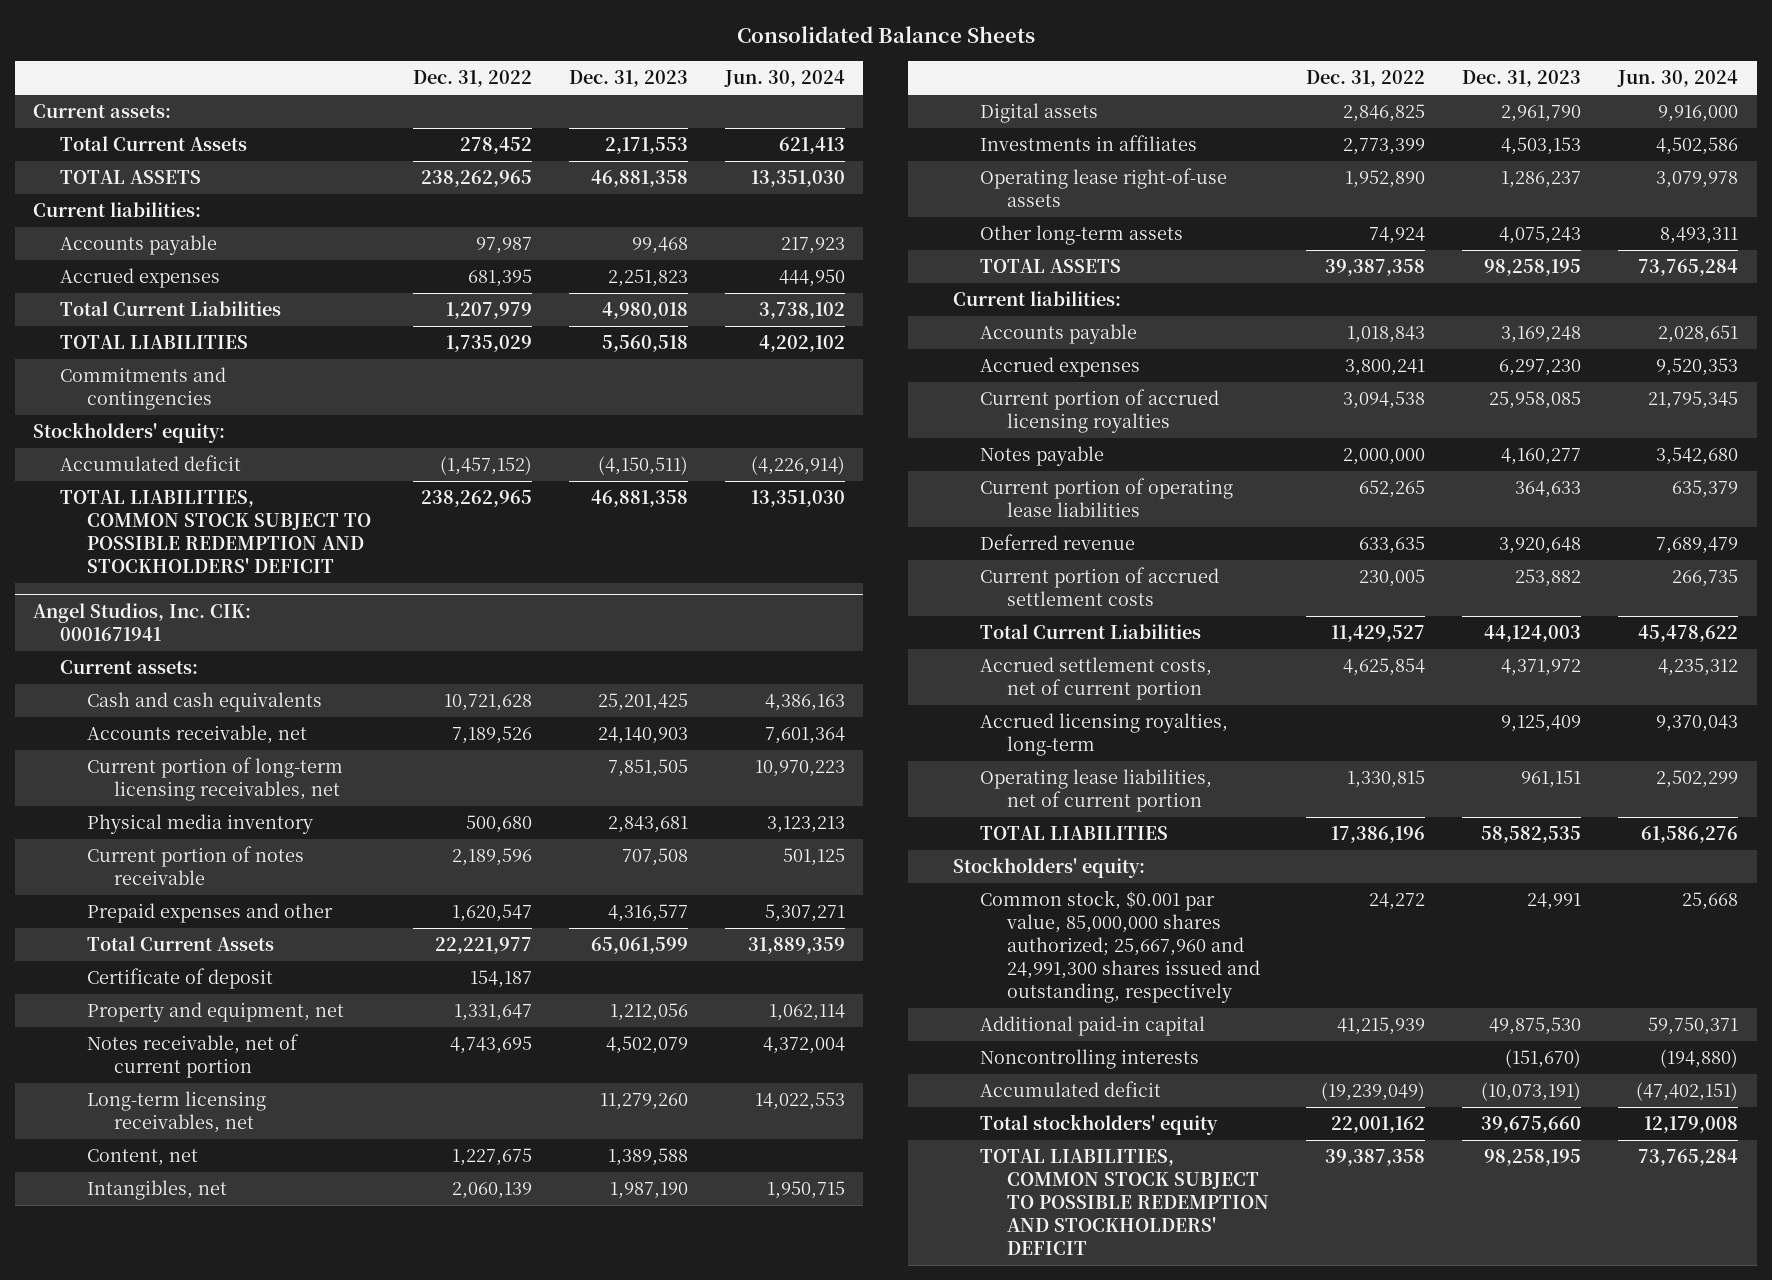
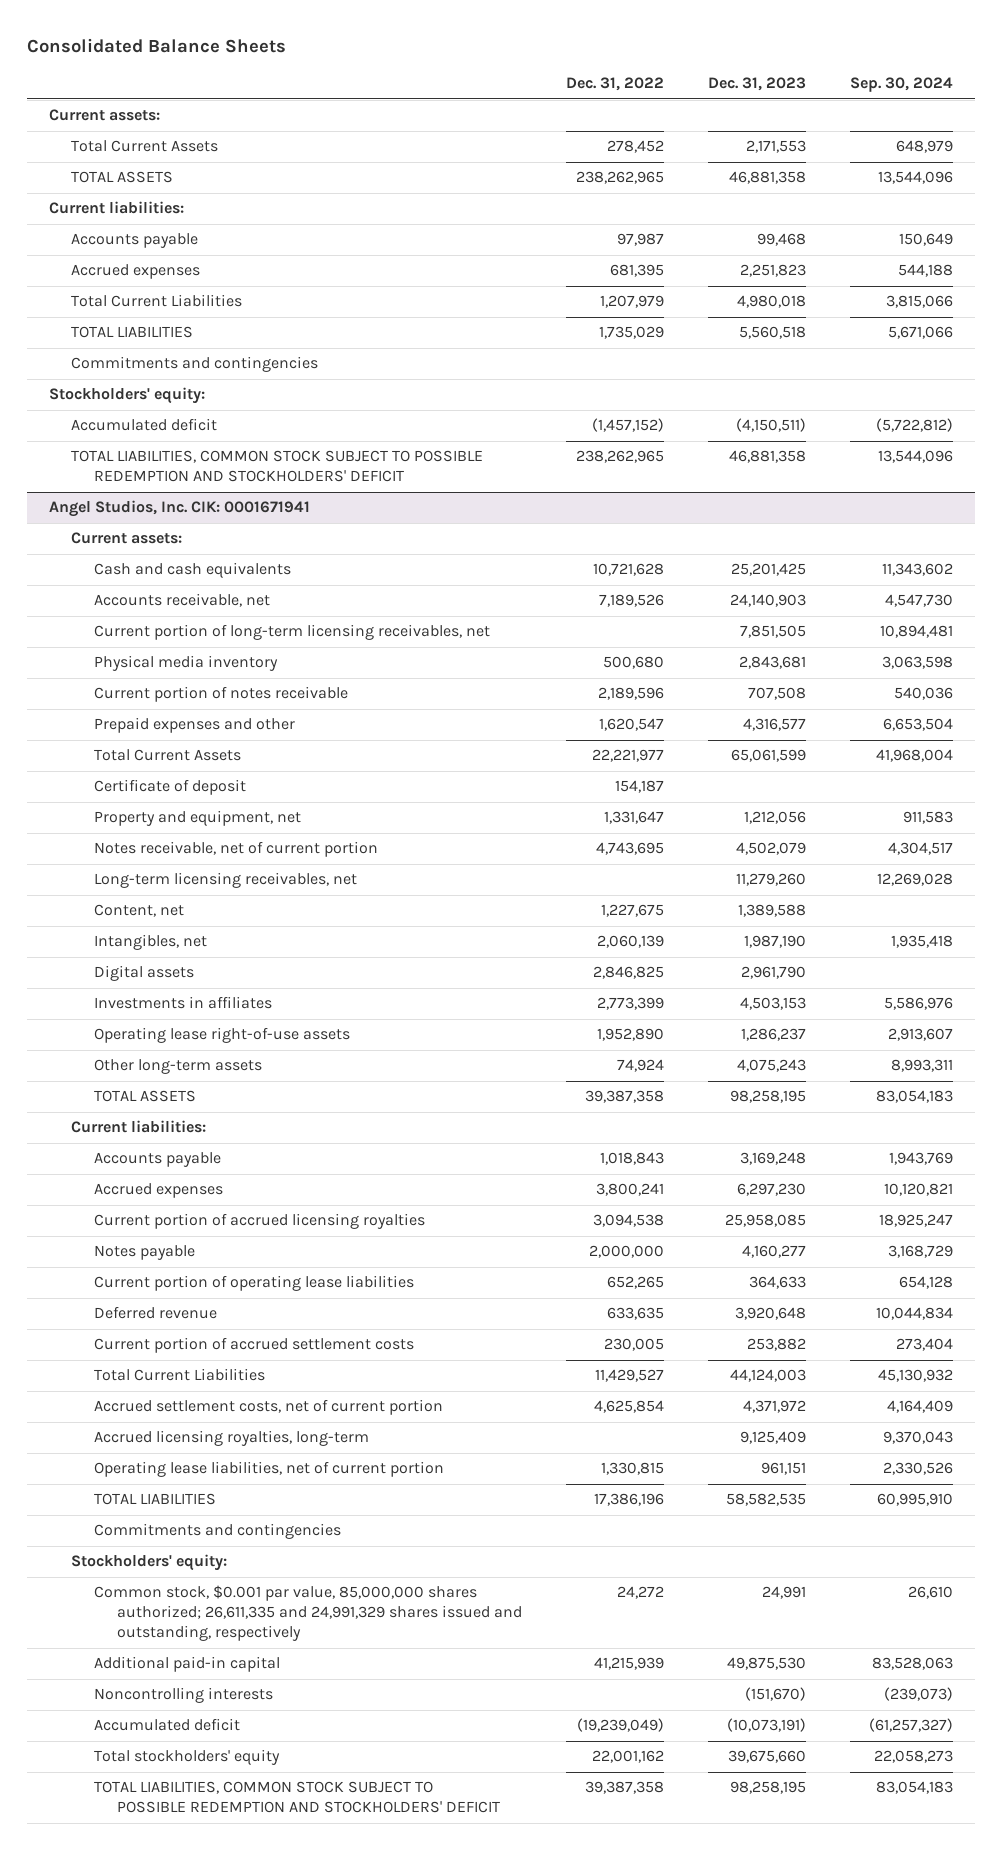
- | Dec. 31, 2022 | Dec. 31, 2023 | Jun. 30, 2024
+ | Dec. 31, 2022 | Dec. 31, 2023 | Sep. 30, 2024
@ Angel Studios, Inc. CIK: 0001671941
+ Commitments and contingencies
- Common stock, $0.001 par value, 85,000,000 shares authorized; 25,667,960 and 24,991,300 shares issued and outstanding, respectively | 24,272 | 24,991 | 25,668
+ Common stock, $0.001 par value, 85,000,000 shares authorized; 26,611,335 and 24,991,329 shares issued and outstanding, respectively | 24,272 | 24,991 | 26,610

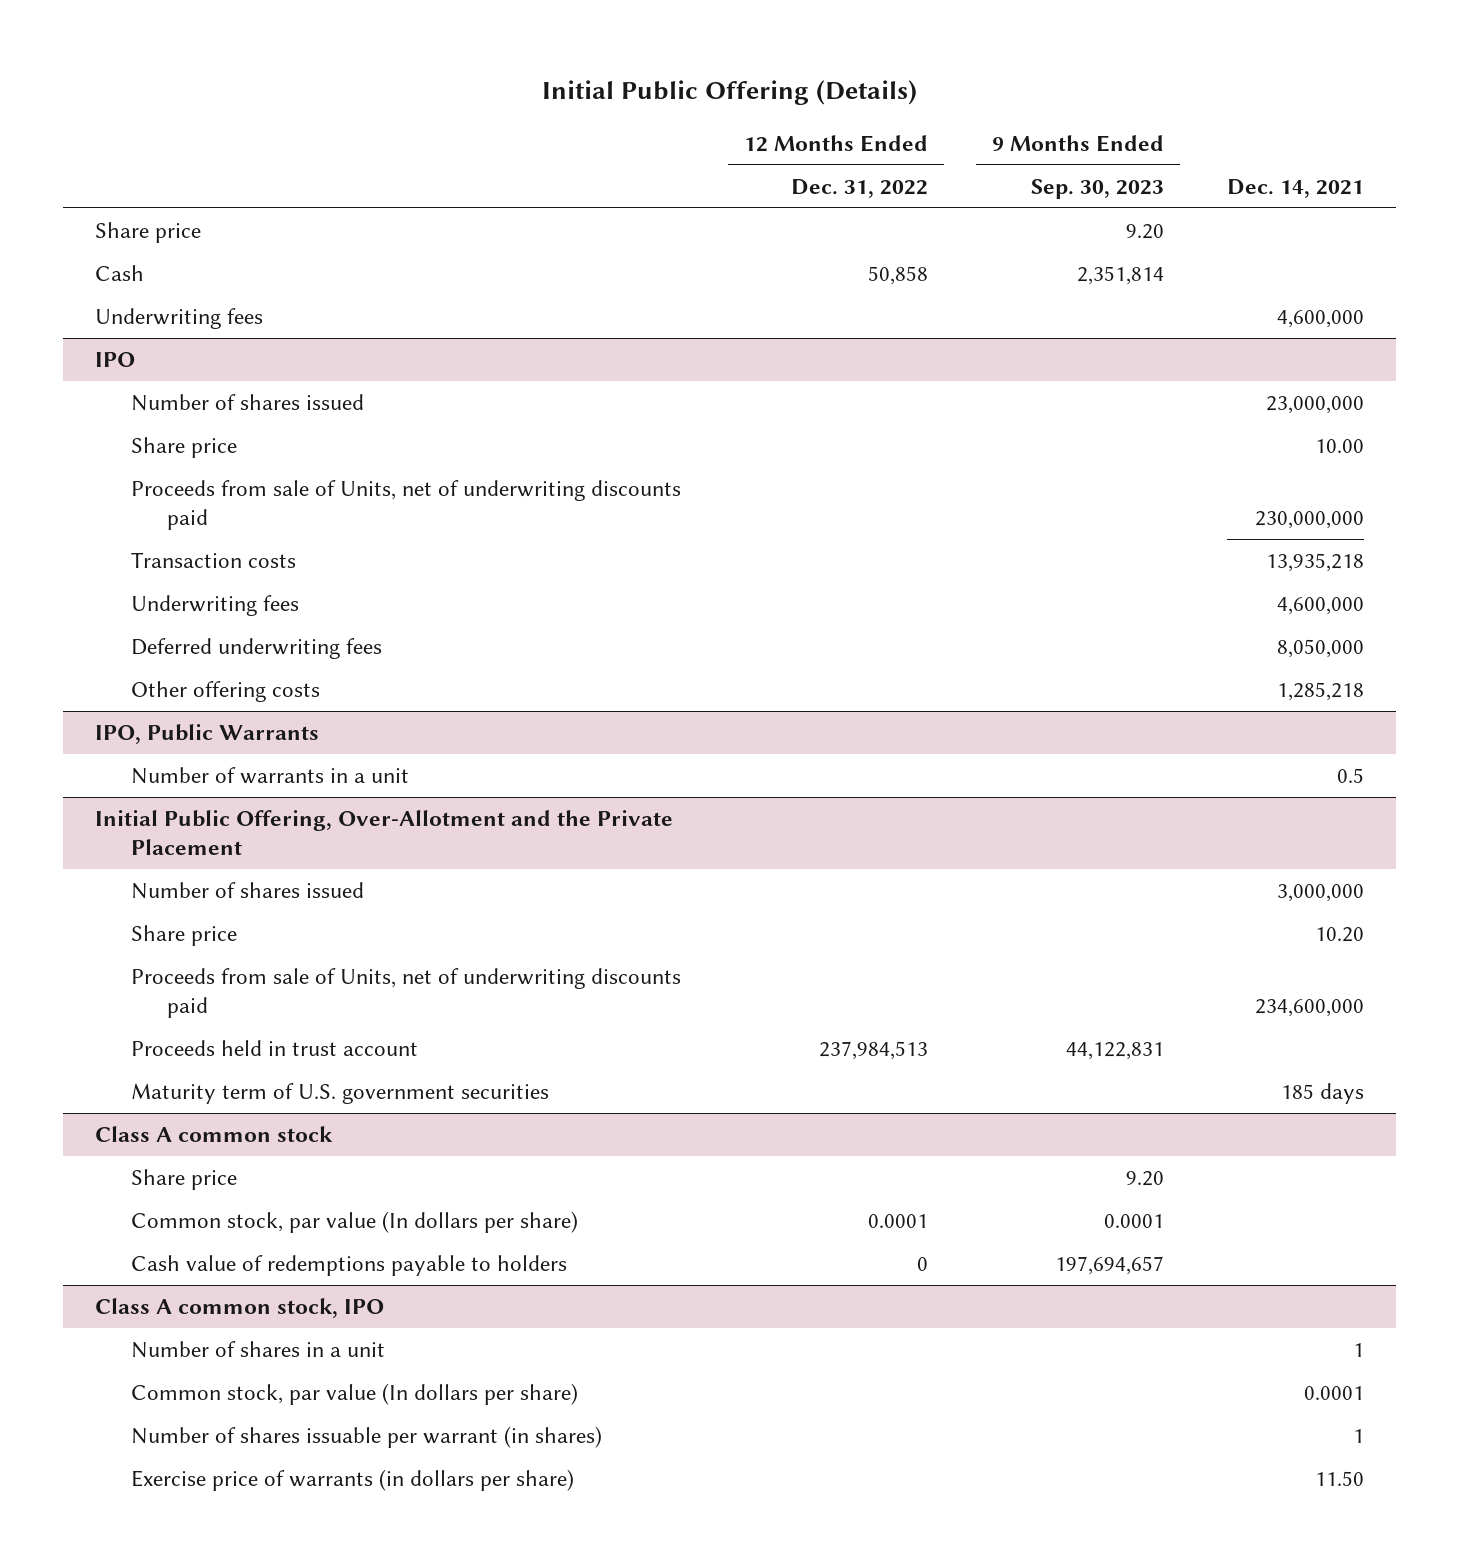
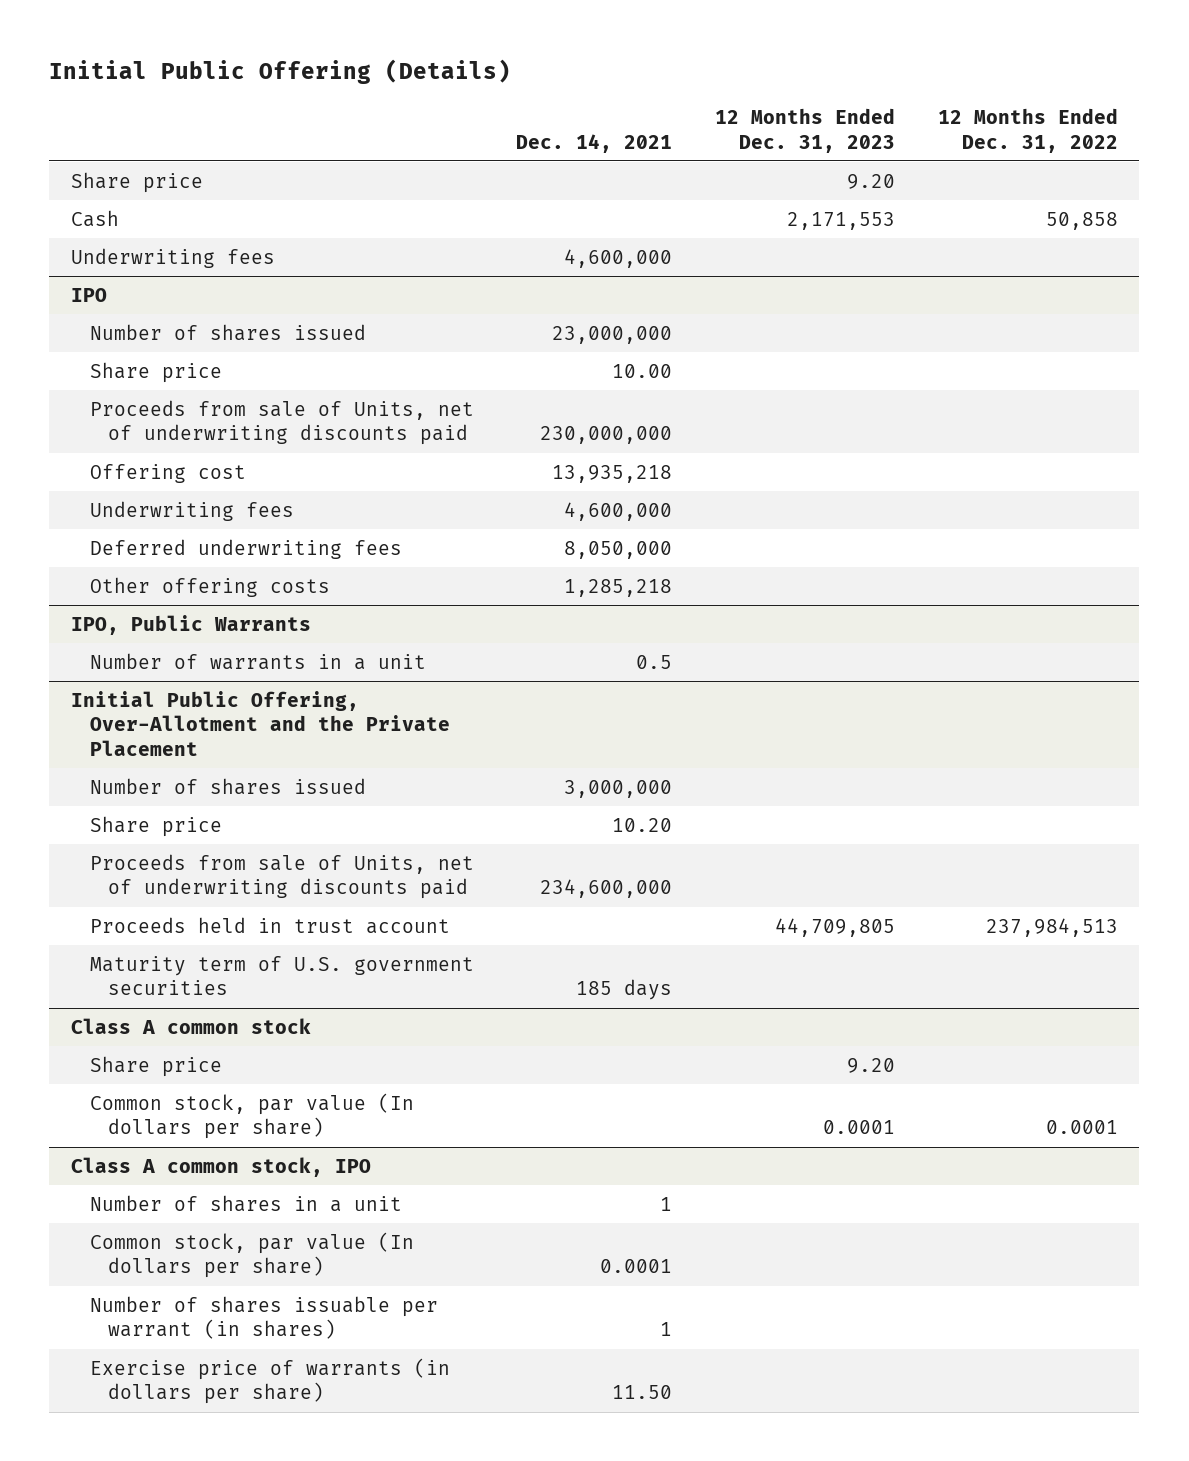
- | 12 Months Ended Dec. 31, 2022 | 9 Months Ended Sep. 30, 2023 | Dec. 14, 2021
+ | Dec. 14, 2021 | 12 Months Ended Dec. 31, 2023 | 12 Months Ended Dec. 31, 2022
@ IPO
- Transaction costs | | | 13,935,218
+ Offering cost | 13,935,218 | |
@ Class A common stock
- Cash value of redemptions payable to holders | 0 | 197,694,657 |

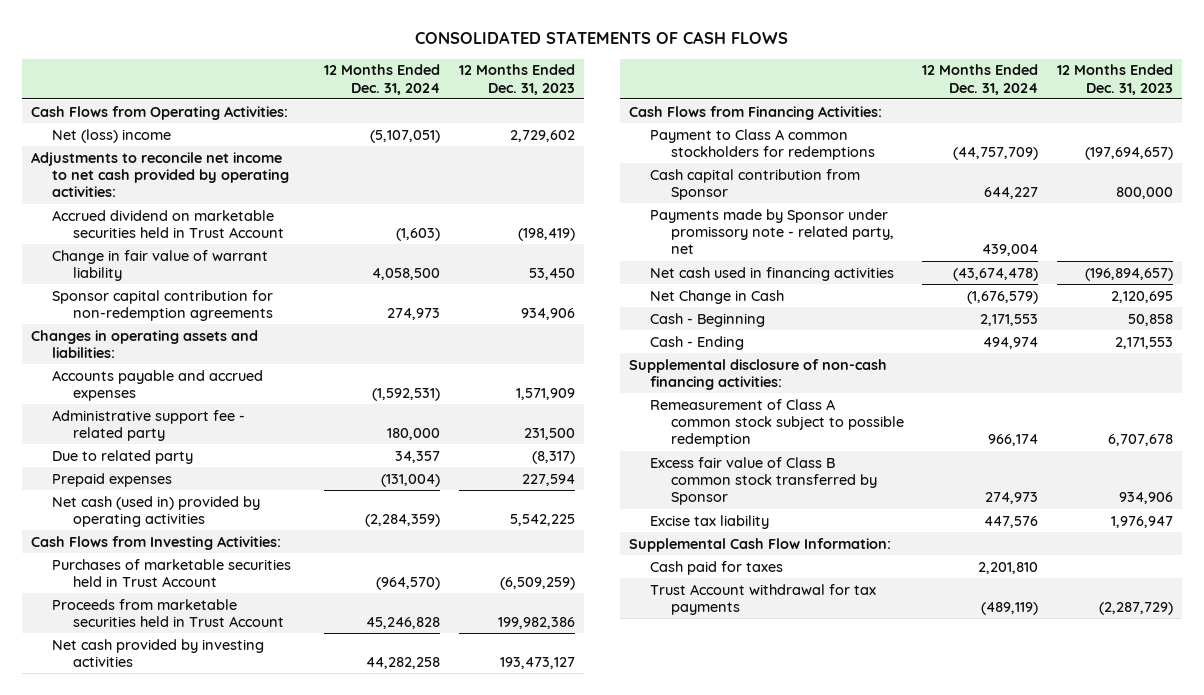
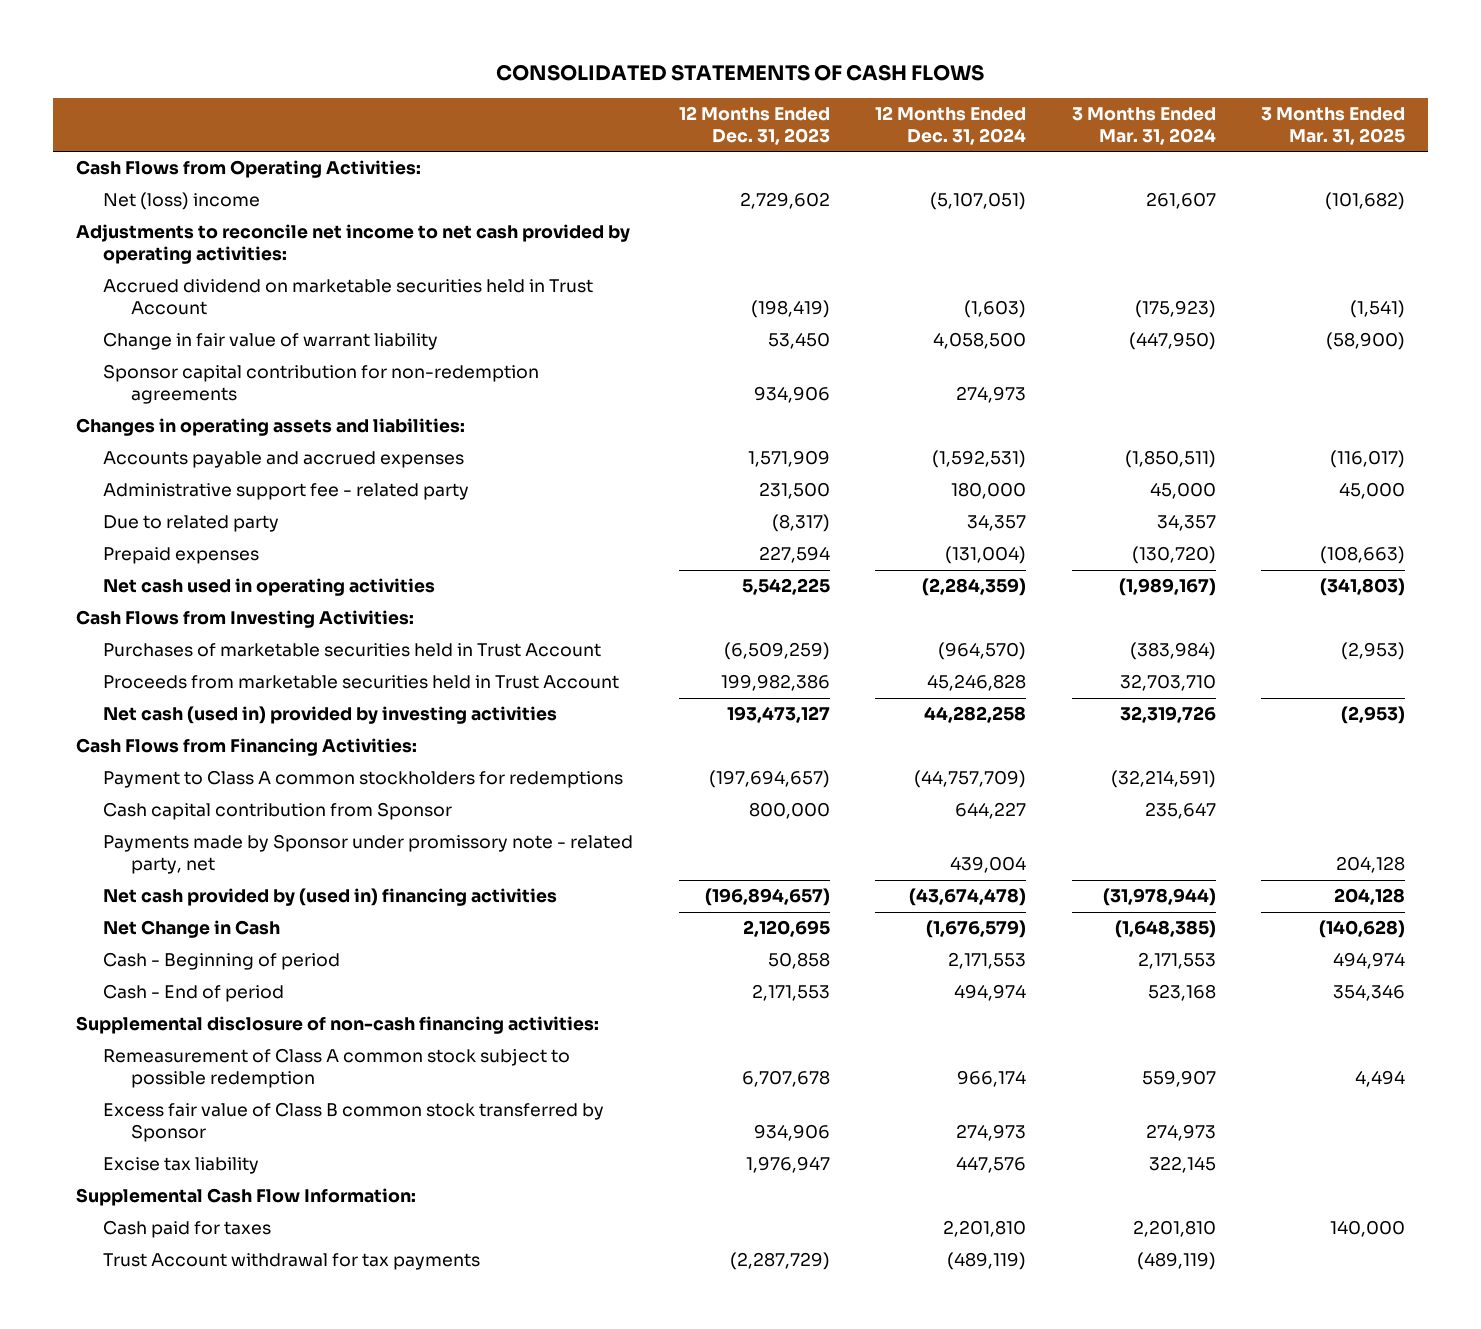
- | 12 Months Ended Dec. 31, 2024 | 12 Months Ended Dec. 31, 2023
+ | 12 Months Ended Dec. 31, 2023 | 12 Months Ended Dec. 31, 2024 | 3 Months Ended Mar. 31, 2024 | 3 Months Ended Mar. 31, 2025
- Net cash (used in) provided by operating activities | (2,284,359) | 5,542,225
+ Net cash used in operating activities | 5,542,225 | (2,284,359) | (1,989,167) | (341,803)
- Net cash provided by investing activities | 44,282,258 | 193,473,127
+ Net cash (used in) provided by investing activities | 193,473,127 | 44,282,258 | 32,319,726 | (2,953)
- Net cash used in financing activities | (43,674,478) | (196,894,657)
+ Net cash provided by (used in) financing activities | (196,894,657) | (43,674,478) | (31,978,944) | 204,128
- Cash - Beginning | 2,171,553 | 50,858
- Cash - Ending | 494,974 | 2,171,553
+ Cash - Beginning of period | 50,858 | 2,171,553 | 2,171,553 | 494,974
+ Cash - End of period | 2,171,553 | 494,974 | 523,168 | 354,346

